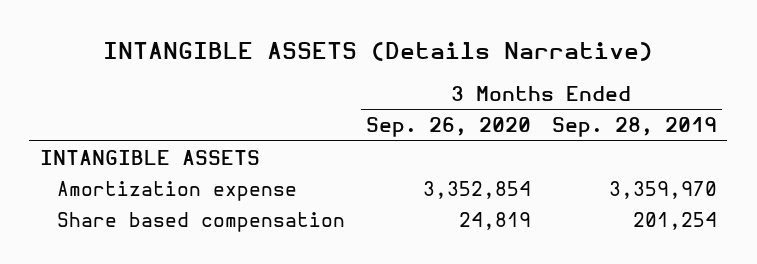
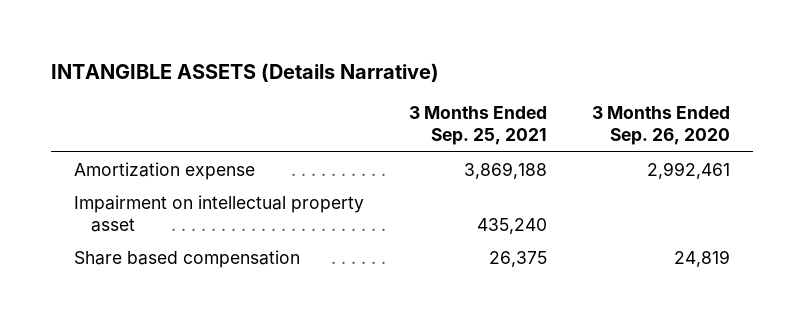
- | 3 Months Ended Sep. 26, 2020 | 3 Months Ended Sep. 28, 2019
+ | 3 Months Ended Sep. 25, 2021 | 3 Months Ended Sep. 26, 2020
- INTANGIBLE ASSETS
- Amortization expense | 3,352,854 | 3,359,970
+ Amortization expense | 3,869,188 | 2,992,461
+ Impairment on intellectual property asset | 435,240 |

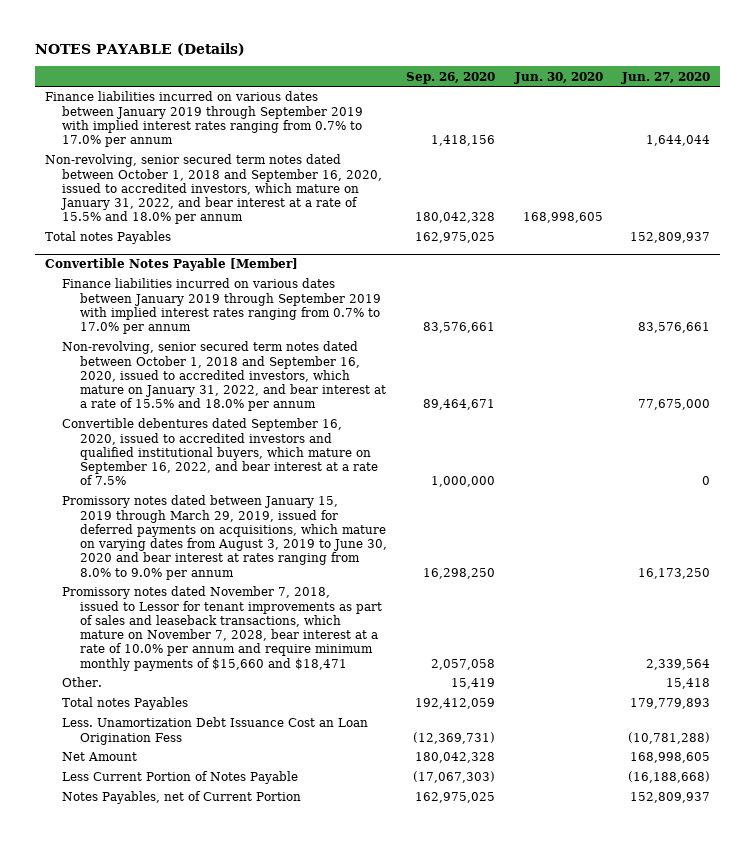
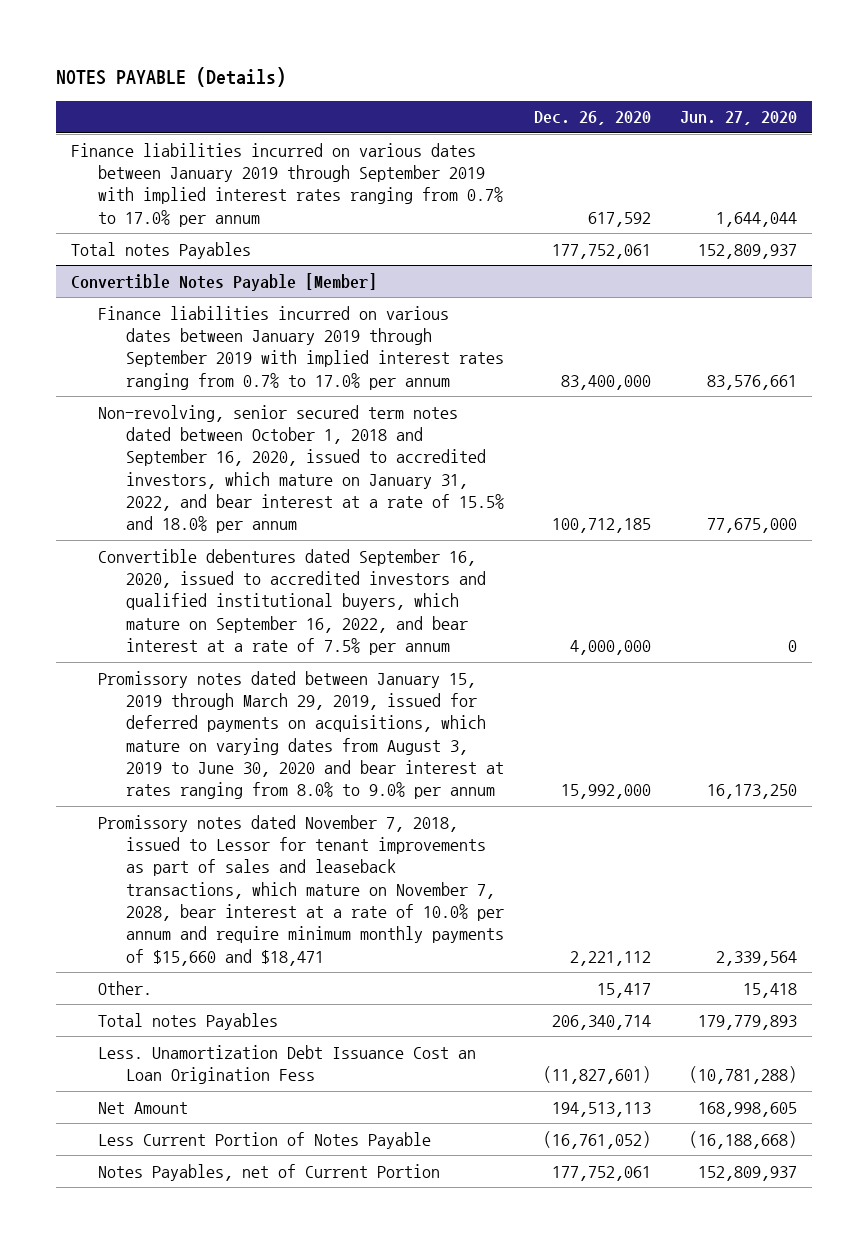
- | Sep. 26, 2020 | Jun. 30, 2020 | Jun. 27, 2020
+ | Dec. 26, 2020 | Jun. 27, 2020
- Non-revolving, senior secured term notes dated between October 1, 2018 and September 16, 2020, issued to accredited investors, which mature on January 31, 2022, and bear interest at a rate of 15.5% and 18.0% per annum | 180,042,328 | 168,998,605 |
@ Convertible Notes Payable [Member]
- Convertible debentures dated September 16, 2020, issued to accredited investors and qualified institutional buyers, which mature on September 16, 2022, and bear interest at a rate of 7.5% | 1,000,000 | | 0
+ Convertible debentures dated September 16, 2020, issued to accredited investors and qualified institutional buyers, which mature on September 16, 2022, and bear interest at a rate of 7.5% per annum | 4,000,000 | 0

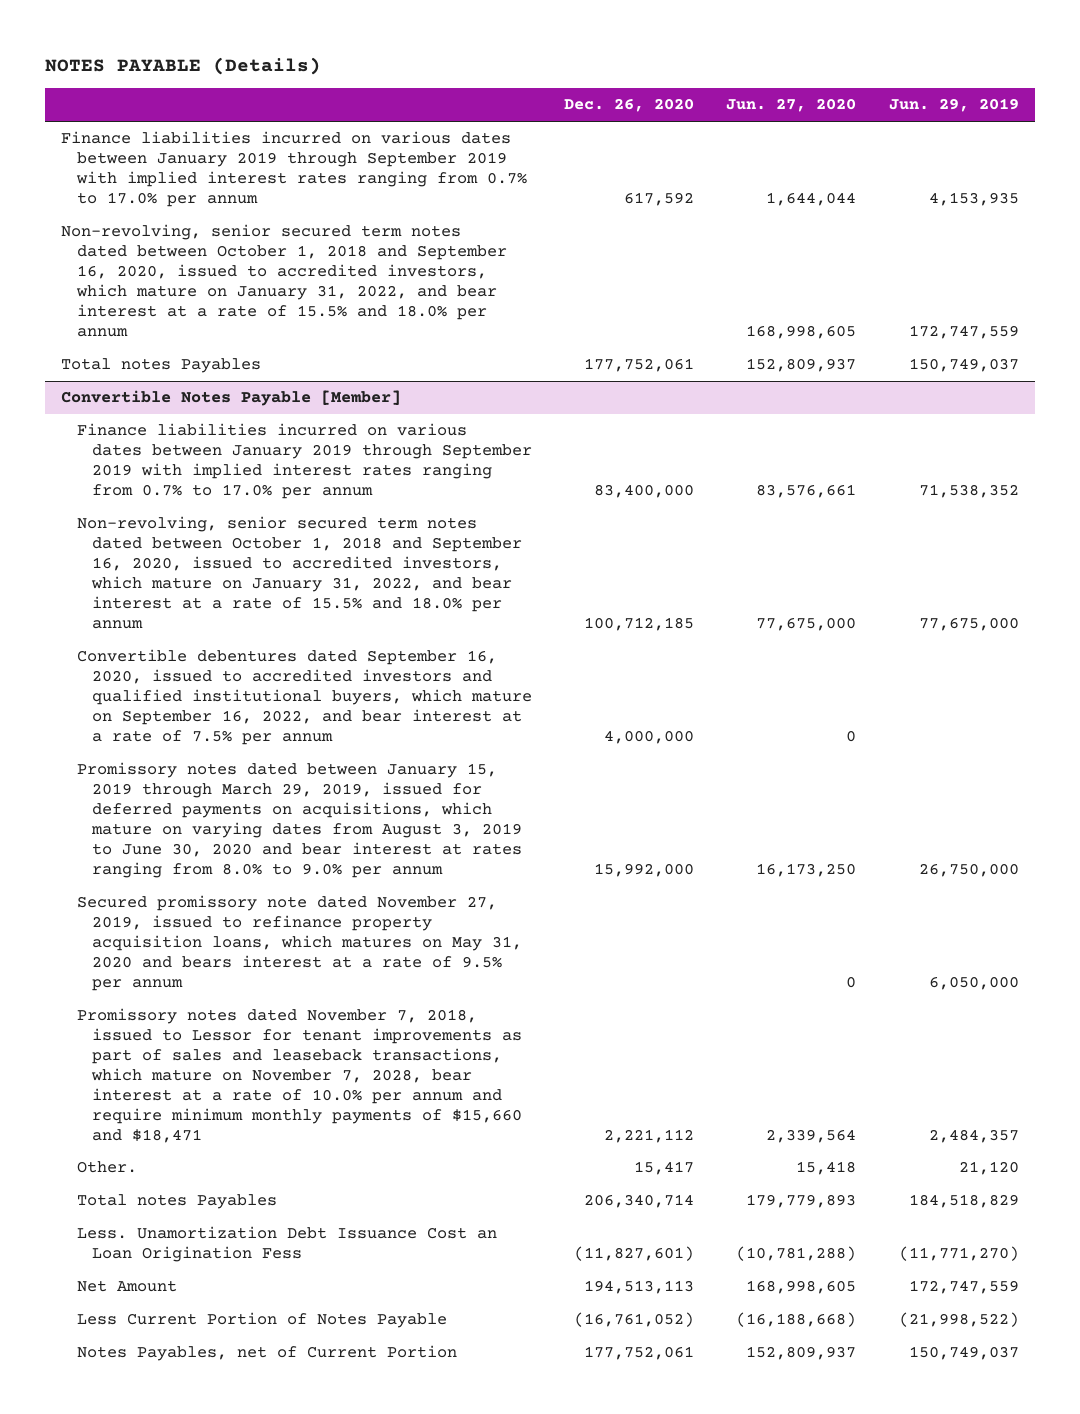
- | Dec. 26, 2020 | Jun. 27, 2020
+ | Dec. 26, 2020 | Jun. 27, 2020 | Jun. 29, 2019
+ Non-revolving, senior secured term notes dated between October 1, 2018 and September 16, 2020, issued to accredited investors, which mature on January 31, 2022, and bear interest at a rate of 15.5% and 18.0% per annum | | 168,998,605 | 172,747,559
@ Convertible Notes Payable [Member]
+ Secured promissory note dated November 27, 2019, issued to refinance property acquisition loans, which matures on May 31, 2020 and bears interest at a rate of 9.5% per annum | | 0 | 6,050,000

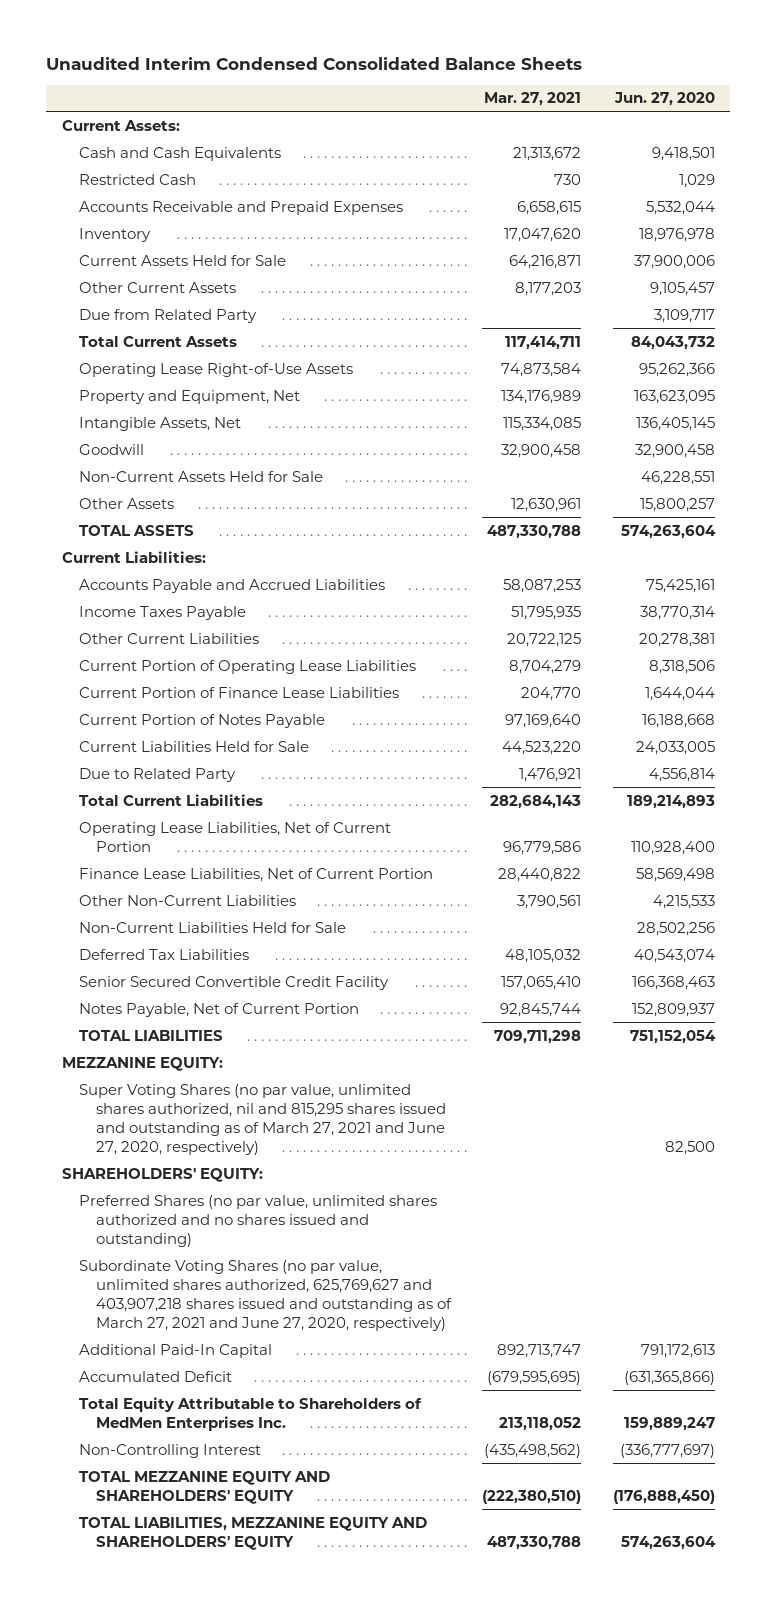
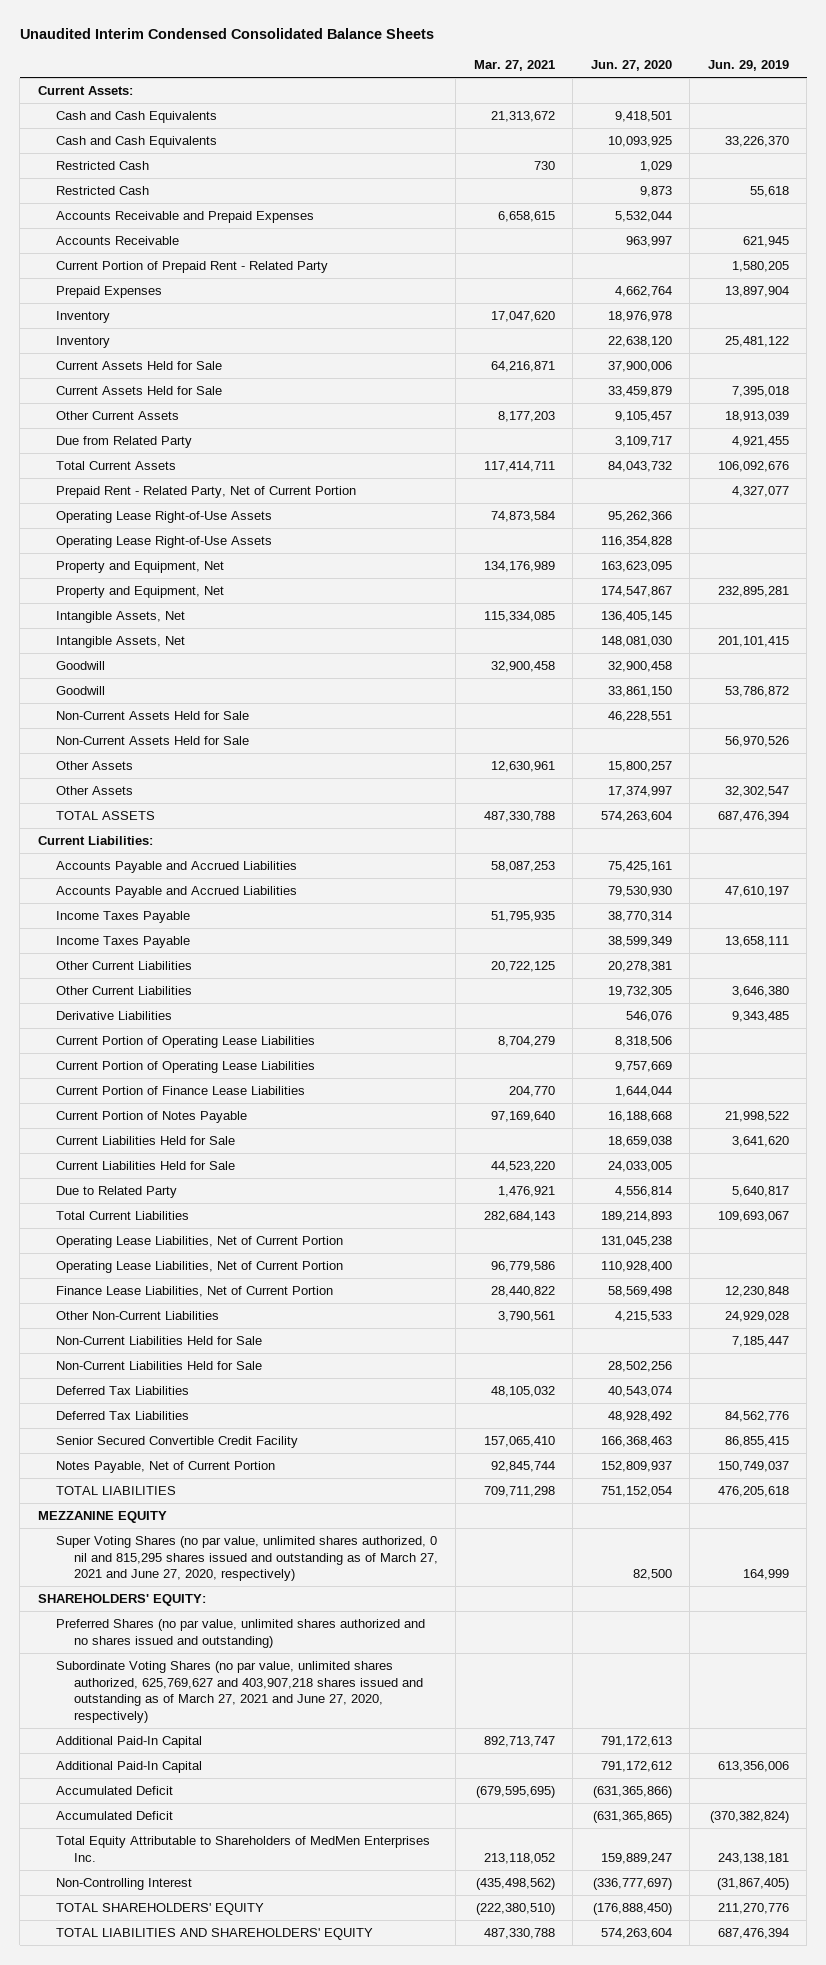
- | Mar. 27, 2021 | Jun. 27, 2020
+ | Mar. 27, 2021 | Jun. 27, 2020 | Jun. 29, 2019
+ Cash and Cash Equivalents | | 10,093,925 | 33,226,370
+ Restricted Cash | | 9,873 | 55,618
+ Accounts Receivable | | 963,997 | 621,945
+ Current Portion of Prepaid Rent - Related Party | | | 1,580,205
+ Prepaid Expenses | | 4,662,764 | 13,897,904
+ Inventory | | 22,638,120 | 25,481,122
+ Current Assets Held for Sale | | 33,459,879 | 7,395,018
+ Prepaid Rent - Related Party, Net of Current Portion | | | 4,327,077
+ Operating Lease Right-of-Use Assets | | 116,354,828 |
+ Property and Equipment, Net | | 174,547,867 | 232,895,281
+ Intangible Assets, Net | | 148,081,030 | 201,101,415
+ Goodwill | | 33,861,150 | 53,786,872
+ Non-Current Assets Held for Sale | | | 56,970,526
+ Other Assets | | 17,374,997 | 32,302,547
+ Accounts Payable and Accrued Liabilities | | 79,530,930 | 47,610,197
+ Income Taxes Payable | | 38,599,349 | 13,658,111
+ Other Current Liabilities | | 19,732,305 | 3,646,380
+ Derivative Liabilities | | 546,076 | 9,343,485
+ Current Portion of Operating Lease Liabilities | | 9,757,669 |
+ Current Liabilities Held for Sale | | 18,659,038 | 3,641,620
+ Operating Lease Liabilities, Net of Current Portion | | 131,045,238 |
+ Non-Current Liabilities Held for Sale | | | 7,185,447
+ Deferred Tax Liabilities | | 48,928,492 | 84,562,776
- MEZZANINE EQUITY:
- Super Voting Shares (no par value, unlimited shares authorized, nil and 815,295 shares issued and outstanding as of March 27, 2021 and June 27, 2020, respectively) | | 82,500
+ MEZZANINE EQUITY
+ Super Voting Shares (no par value, unlimited shares authorized, 0 nil and 815,295 shares issued and outstanding as of March 27, 2021 and June 27, 2020, respectively) | | 82,500 | 164,999
+ Additional Paid-In Capital | | 791,172,612 | 613,356,006
+ Accumulated Deficit | | (631,365,865) | (370,382,824)
- TOTAL MEZZANINE EQUITY AND SHAREHOLDERS' EQUITY | (222,380,510) | (176,888,450)
- TOTAL LIABILITIES, MEZZANINE EQUITY AND SHAREHOLDERS' EQUITY | 487,330,788 | 574,263,604
+ TOTAL SHAREHOLDERS' EQUITY | (222,380,510) | (176,888,450) | 211,270,776
+ TOTAL LIABILITIES AND SHAREHOLDERS' EQUITY | 487,330,788 | 574,263,604 | 687,476,394

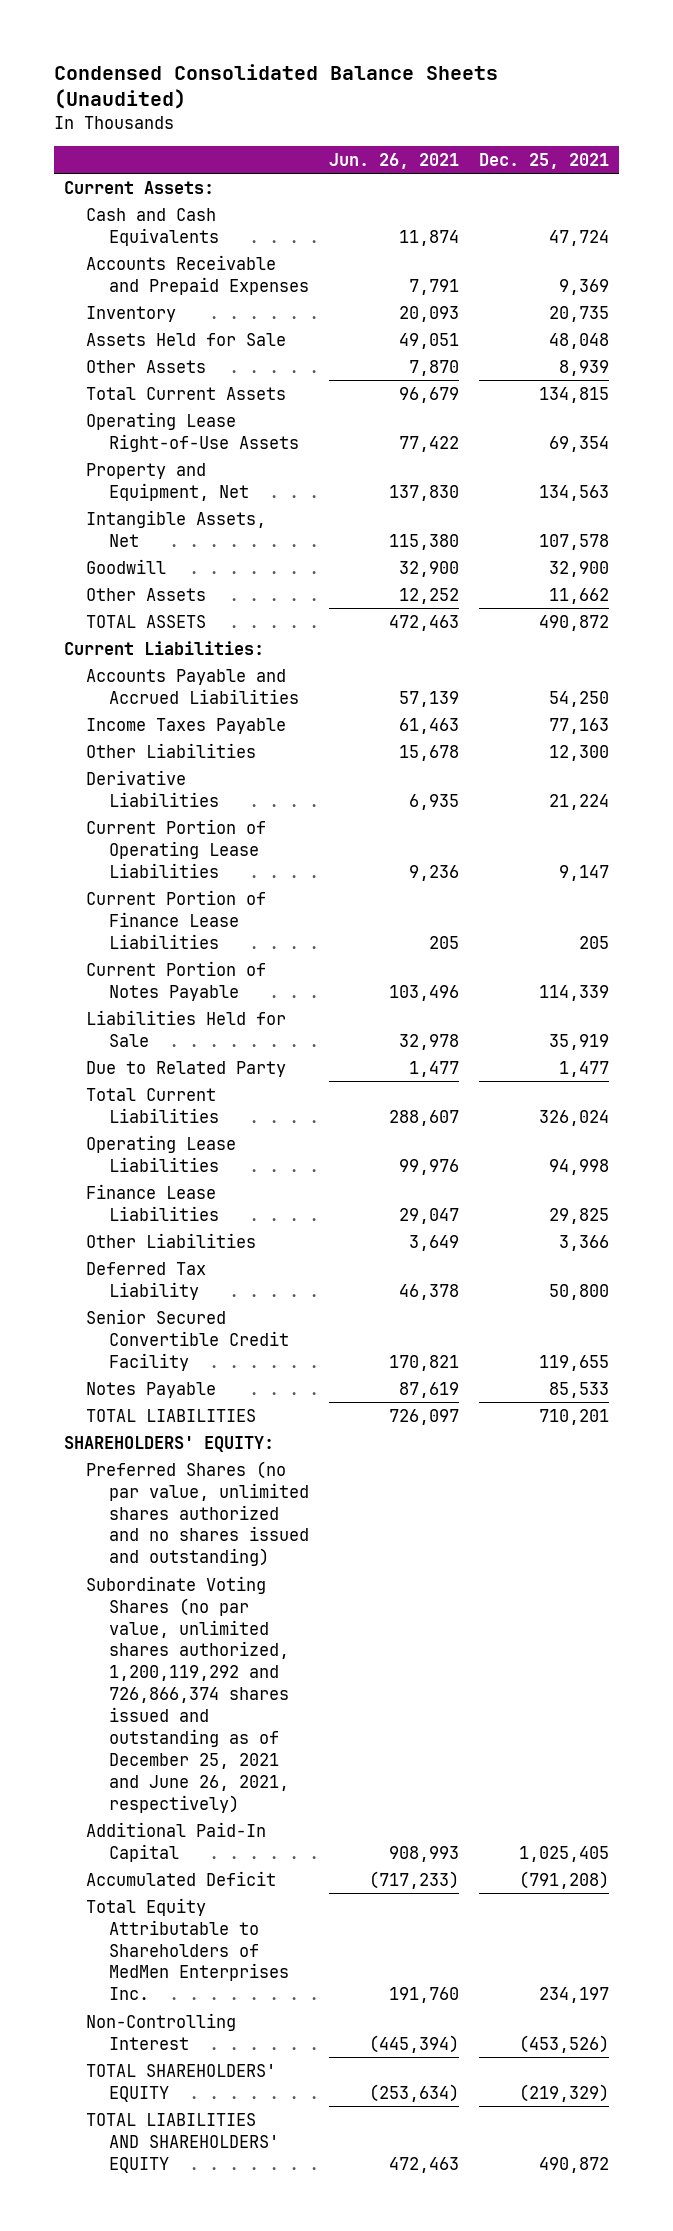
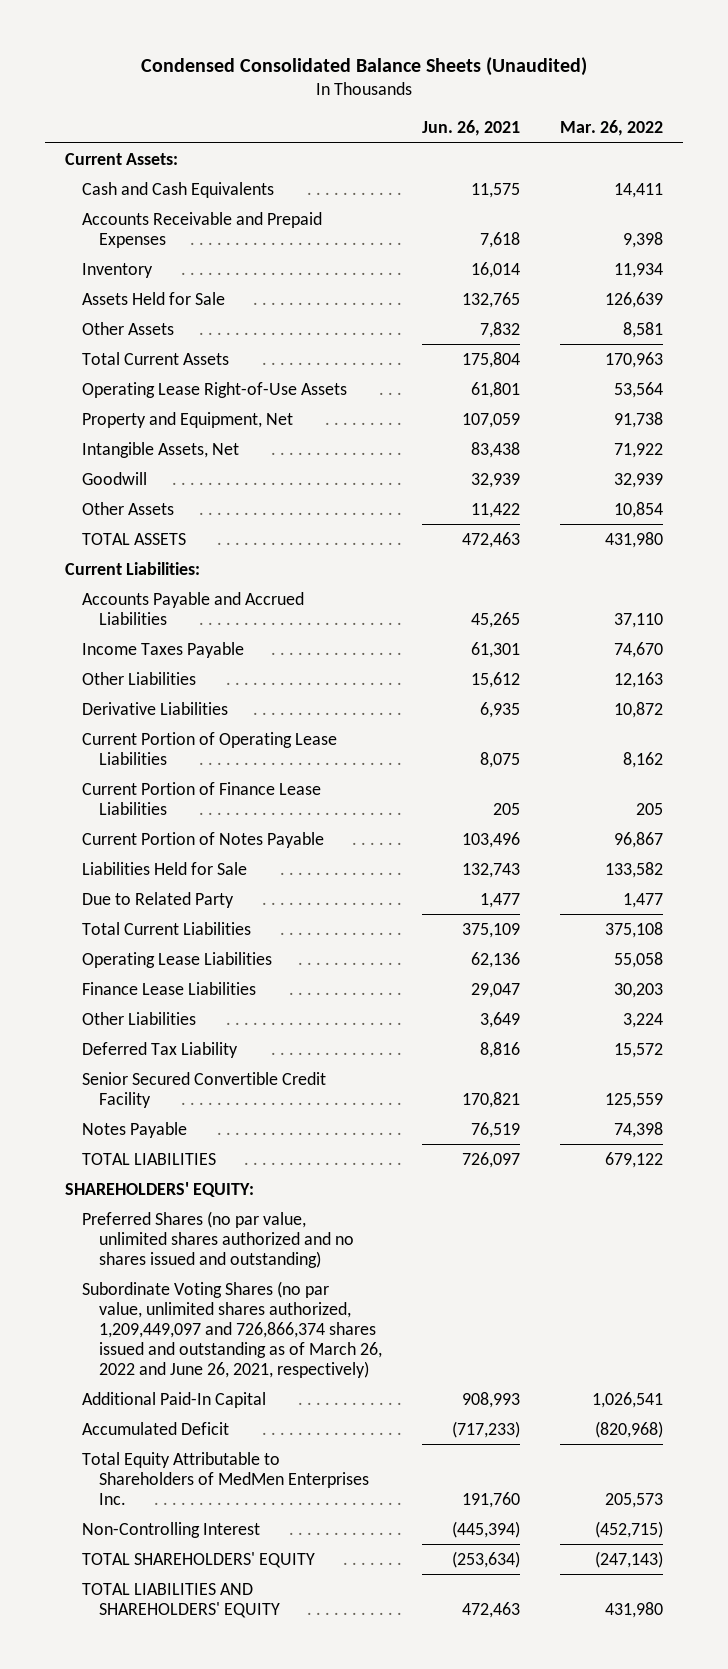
- | Jun. 26, 2021 | Dec. 25, 2021
+ | Jun. 26, 2021 | Mar. 26, 2022
- Cash and Cash Equivalents | 11,874 | 47,724
- Accounts Receivable and Prepaid Expenses | 7,791 | 9,369
- Inventory | 20,093 | 20,735
- Assets Held for Sale | 49,051 | 48,048
- Other Assets | 7,870 | 8,939
- Total Current Assets | 96,679 | 134,815
- Operating Lease Right-of-Use Assets | 77,422 | 69,354
- Property and Equipment, Net | 137,830 | 134,563
- Intangible Assets, Net | 115,380 | 107,578
- Goodwill | 32,900 | 32,900
- Other Assets | 12,252 | 11,662
+ Cash and Cash Equivalents | 11,575 | 14,411
+ Accounts Receivable and Prepaid Expenses | 7,618 | 9,398
+ Inventory | 16,014 | 11,934
+ Assets Held for Sale | 132,765 | 126,639
+ Other Assets | 7,832 | 8,581
+ Total Current Assets | 175,804 | 170,963
+ Operating Lease Right-of-Use Assets | 61,801 | 53,564
+ Property and Equipment, Net | 107,059 | 91,738
+ Intangible Assets, Net | 83,438 | 71,922
+ Goodwill | 32,939 | 32,939
+ Other Assets | 11,422 | 10,854
- Accounts Payable and Accrued Liabilities | 57,139 | 54,250
- Income Taxes Payable | 61,463 | 77,163
- Other Liabilities | 15,678 | 12,300
+ Accounts Payable and Accrued Liabilities | 45,265 | 37,110
+ Income Taxes Payable | 61,301 | 74,670
+ Other Liabilities | 15,612 | 12,163
- Current Portion of Operating Lease Liabilities | 9,236 | 9,147
+ Current Portion of Operating Lease Liabilities | 8,075 | 8,162
- Liabilities Held for Sale | 32,978 | 35,919
+ Liabilities Held for Sale | 132,743 | 133,582
- Total Current Liabilities | 288,607 | 326,024
- Operating Lease Liabilities | 99,976 | 94,998
+ Total Current Liabilities | 375,109 | 375,108
+ Operating Lease Liabilities | 62,136 | 55,058
- Deferred Tax Liability | 46,378 | 50,800
+ Deferred Tax Liability | 8,816 | 15,572
- Notes Payable | 87,619 | 85,533
+ Notes Payable | 76,519 | 74,398
- Subordinate Voting Shares (no par value, unlimited shares authorized, 1,200,119,292 and 726,866,374 shares issued and outstanding as of December 25, 2021 and June 26, 2021, respectively)
+ Subordinate Voting Shares (no par value, unlimited shares authorized, 1,209,449,097 and 726,866,374 shares issued and outstanding as of March 26, 2022 and June 26, 2021, respectively)

